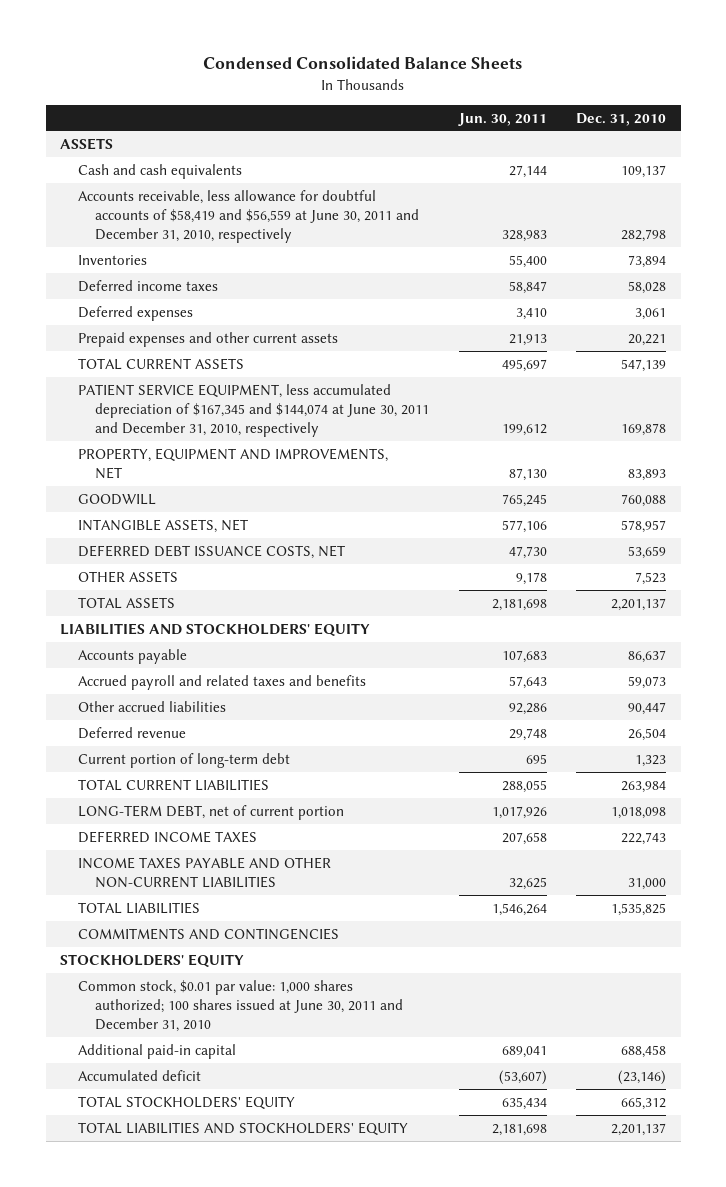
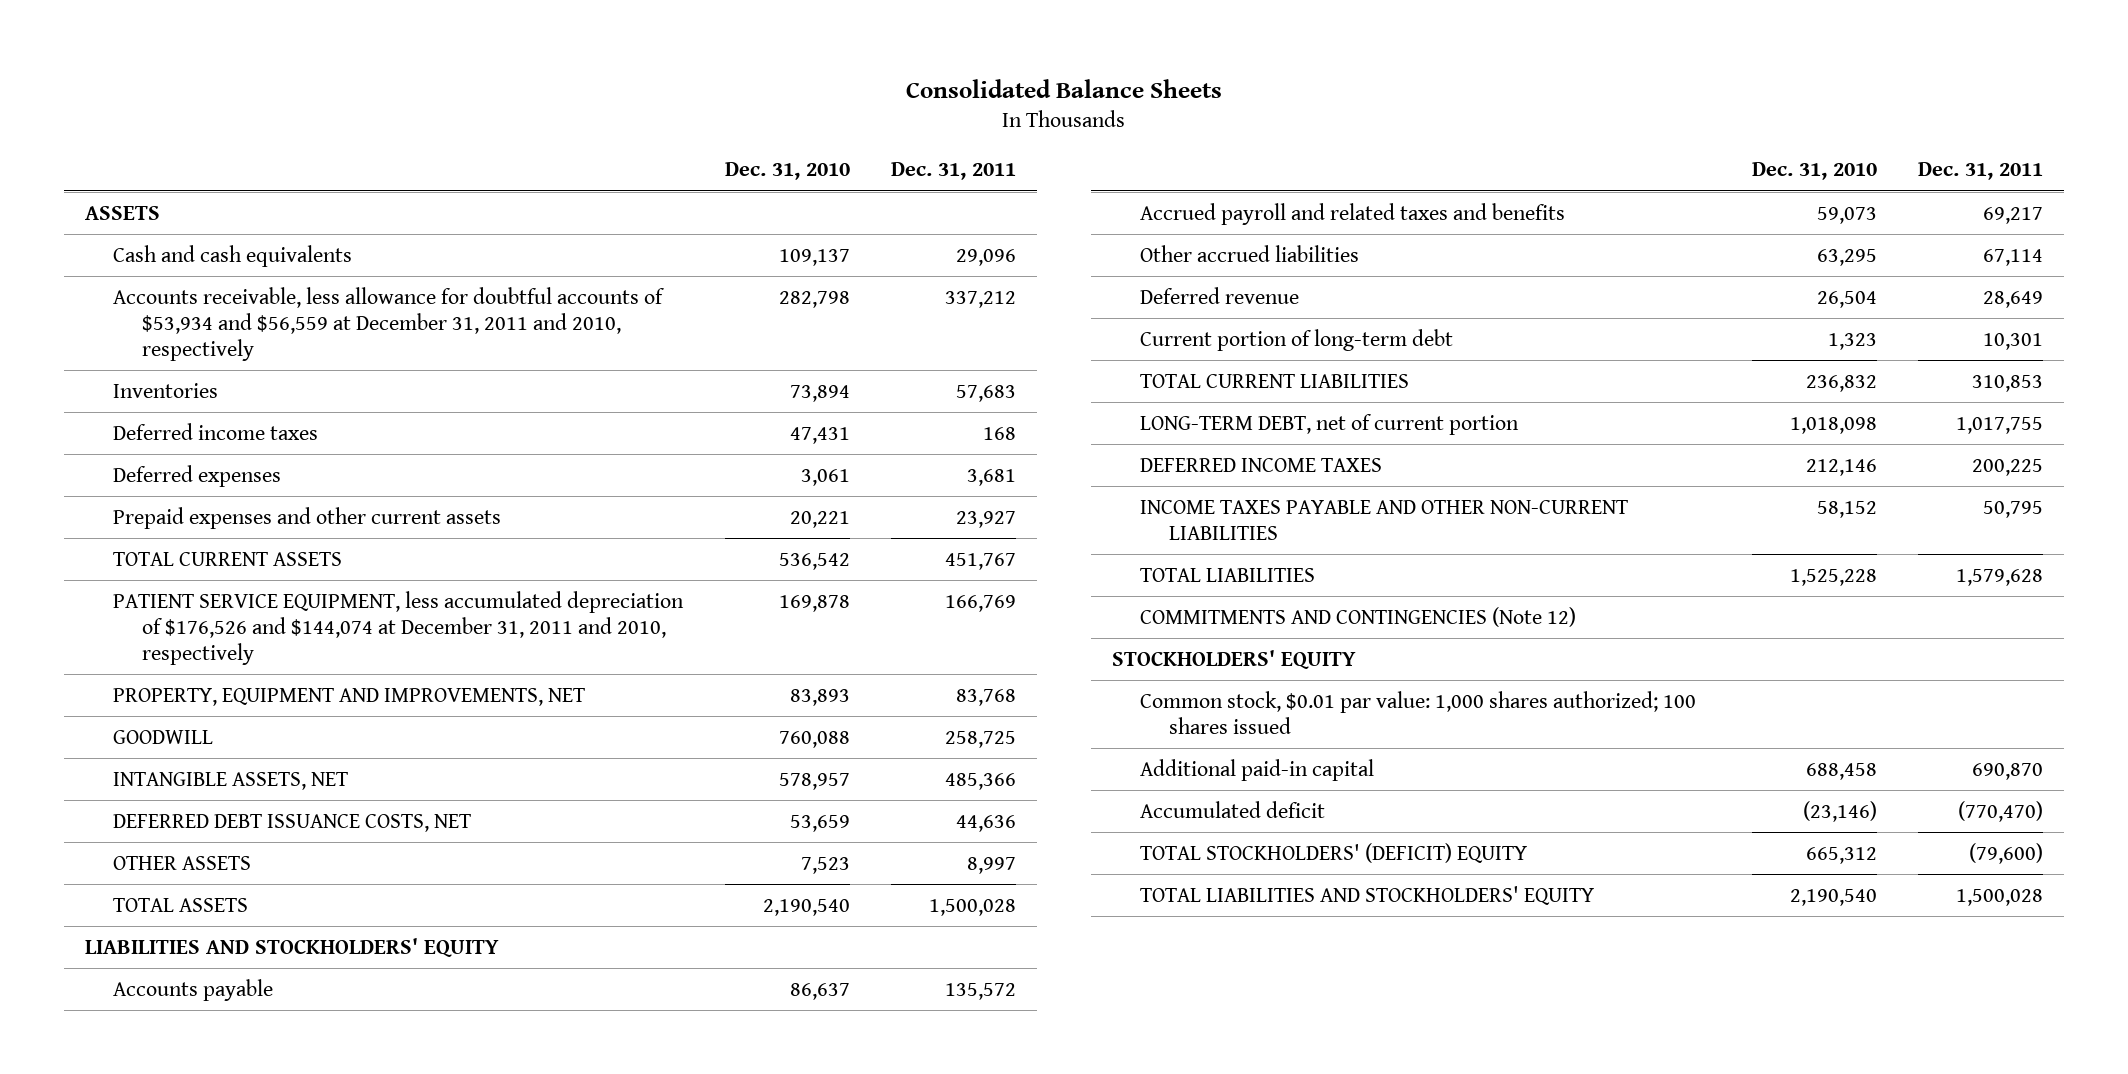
- Condensed Consolidated Balance Sheets
+ Consolidated Balance Sheets
- | Jun. 30, 2011 | Dec. 31, 2010
+ | Dec. 31, 2010 | Dec. 31, 2011
- Accounts receivable, less allowance for doubtful accounts of $58,419 and $56,559 at June 30, 2011 and December 31, 2010, respectively | 328,983 | 282,798
+ Accounts receivable, less allowance for doubtful accounts of $53,934 and $56,559 at December 31, 2011 and 2010, respectively | 282,798 | 337,212
- Deferred income taxes | 58,847 | 58,028
+ Deferred income taxes | 47,431 | 168
- TOTAL CURRENT ASSETS | 495,697 | 547,139
- PATIENT SERVICE EQUIPMENT, less accumulated depreciation of $167,345 and $144,074 at June 30, 2011 and December 31, 2010, respectively | 199,612 | 169,878
+ TOTAL CURRENT ASSETS | 536,542 | 451,767
+ PATIENT SERVICE EQUIPMENT, less accumulated depreciation of $176,526 and $144,074 at December 31, 2011 and 2010, respectively | 169,878 | 166,769
- TOTAL ASSETS | 2,181,698 | 2,201,137
+ TOTAL ASSETS | 2,190,540 | 1,500,028
- Other accrued liabilities | 92,286 | 90,447
+ Other accrued liabilities | 63,295 | 67,114
- TOTAL CURRENT LIABILITIES | 288,055 | 263,984
+ TOTAL CURRENT LIABILITIES | 236,832 | 310,853
- DEFERRED INCOME TAXES | 207,658 | 222,743
- INCOME TAXES PAYABLE AND OTHER NON-CURRENT LIABILITIES | 32,625 | 31,000
- TOTAL LIABILITIES | 1,546,264 | 1,535,825
- COMMITMENTS AND CONTINGENCIES
+ DEFERRED INCOME TAXES | 212,146 | 200,225
+ INCOME TAXES PAYABLE AND OTHER NON-CURRENT LIABILITIES | 58,152 | 50,795
+ TOTAL LIABILITIES | 1,525,228 | 1,579,628
+ COMMITMENTS AND CONTINGENCIES (Note 12)
- Common stock, $0.01 par value: 1,000 shares authorized; 100 shares issued at June 30, 2011 and December 31, 2010
+ Common stock, $0.01 par value: 1,000 shares authorized; 100 shares issued
- TOTAL STOCKHOLDERS' EQUITY | 635,434 | 665,312
- TOTAL LIABILITIES AND STOCKHOLDERS' EQUITY | 2,181,698 | 2,201,137
+ TOTAL STOCKHOLDERS' (DEFICIT) EQUITY | 665,312 | (79,600)
+ TOTAL LIABILITIES AND STOCKHOLDERS' EQUITY | 2,190,540 | 1,500,028

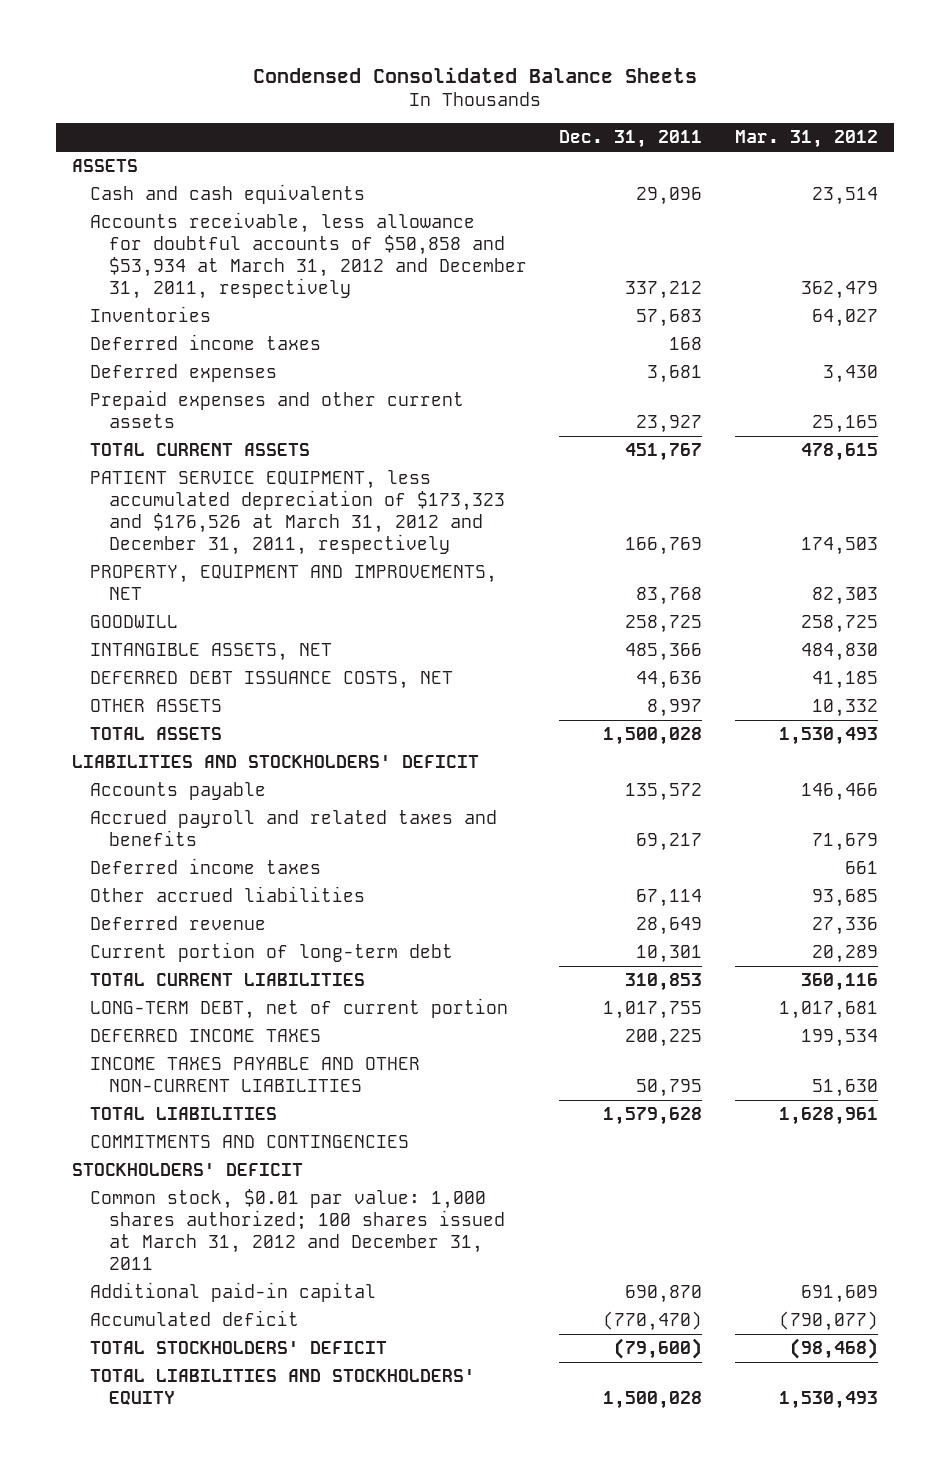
- Consolidated Balance Sheets
+ Condensed Consolidated Balance Sheets
- | Dec. 31, 2010 | Dec. 31, 2011
+ | Dec. 31, 2011 | Mar. 31, 2012
- Accounts receivable, less allowance for doubtful accounts of $53,934 and $56,559 at December 31, 2011 and 2010, respectively | 282,798 | 337,212
+ Accounts receivable, less allowance for doubtful accounts of $50,858 and $53,934 at March 31, 2012 and December 31, 2011, respectively | 337,212 | 362,479
- PATIENT SERVICE EQUIPMENT, less accumulated depreciation of $176,526 and $144,074 at December 31, 2011 and 2010, respectively | 169,878 | 166,769
+ PATIENT SERVICE EQUIPMENT, less accumulated depreciation of $173,323 and $176,526 at March 31, 2012 and December 31, 2011, respectively | 166,769 | 174,503
- LIABILITIES AND STOCKHOLDERS' EQUITY
+ LIABILITIES AND STOCKHOLDERS' DEFICIT
+ Deferred income taxes | | 661
- COMMITMENTS AND CONTINGENCIES (Note 12)
- STOCKHOLDERS' EQUITY
- Common stock, $0.01 par value: 1,000 shares authorized; 100 shares issued
+ COMMITMENTS AND CONTINGENCIES
+ STOCKHOLDERS' DEFICIT
+ Common stock, $0.01 par value: 1,000 shares authorized; 100 shares issued at March 31, 2012 and December 31, 2011
- TOTAL STOCKHOLDERS' (DEFICIT) EQUITY | 665,312 | (79,600)
+ TOTAL STOCKHOLDERS' DEFICIT | (79,600) | (98,468)

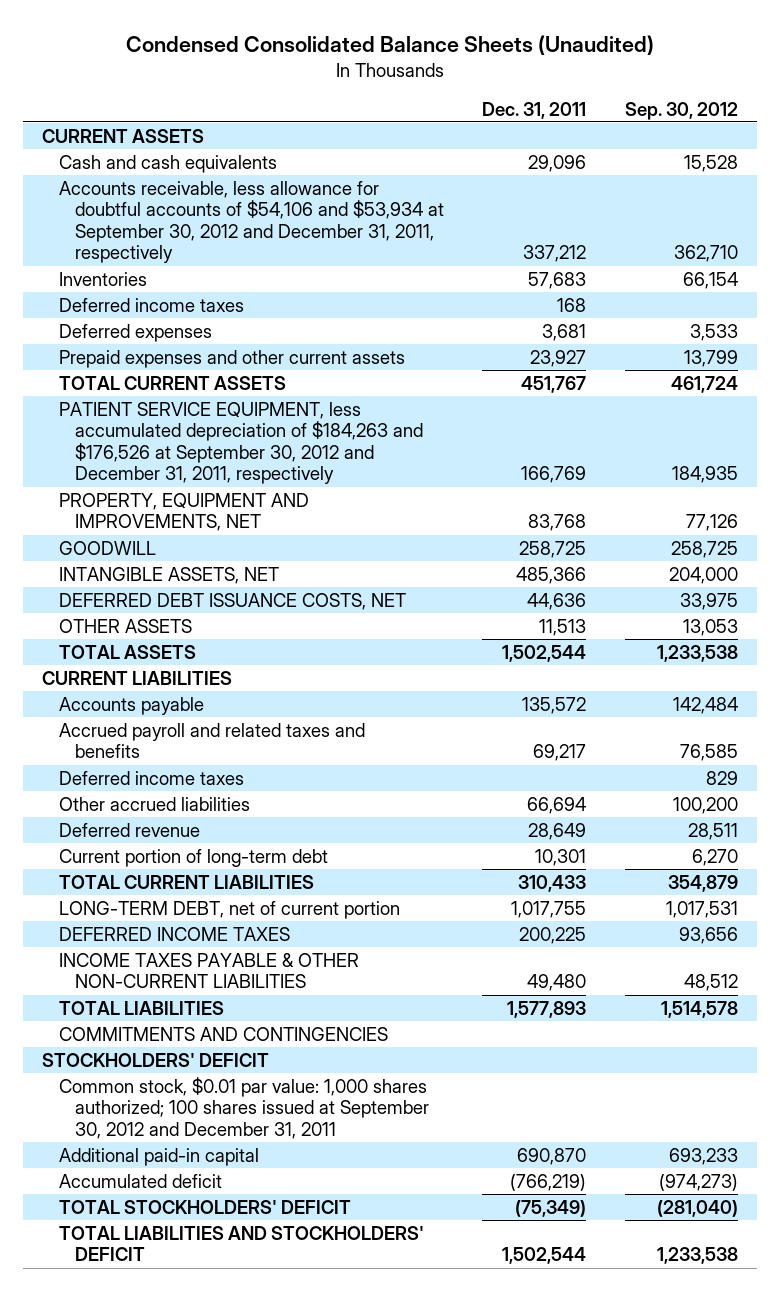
- Condensed Consolidated Balance Sheets
+ Condensed Consolidated Balance Sheets (Unaudited)
- | Dec. 31, 2011 | Mar. 31, 2012
+ | Dec. 31, 2011 | Sep. 30, 2012
- ASSETS
+ CURRENT ASSETS
- Accounts receivable, less allowance for doubtful accounts of $50,858 and $53,934 at March 31, 2012 and December 31, 2011, respectively | 337,212 | 362,479
+ Accounts receivable, less allowance for doubtful accounts of $54,106 and $53,934 at September 30, 2012 and December 31, 2011, respectively | 337,212 | 362,710
- PATIENT SERVICE EQUIPMENT, less accumulated depreciation of $173,323 and $176,526 at March 31, 2012 and December 31, 2011, respectively | 166,769 | 174,503
+ PATIENT SERVICE EQUIPMENT, less accumulated depreciation of $184,263 and $176,526 at September 30, 2012 and December 31, 2011, respectively | 166,769 | 184,935
- OTHER ASSETS | 8,997 | 10,332
- TOTAL ASSETS | 1,500,028 | 1,530,493
- LIABILITIES AND STOCKHOLDERS' DEFICIT
+ OTHER ASSETS | 11,513 | 13,053
+ TOTAL ASSETS | 1,502,544 | 1,233,538
+ CURRENT LIABILITIES
- Other accrued liabilities | 67,114 | 93,685
+ Other accrued liabilities | 66,694 | 100,200
- TOTAL CURRENT LIABILITIES | 310,853 | 360,116
+ TOTAL CURRENT LIABILITIES | 310,433 | 354,879
- INCOME TAXES PAYABLE AND OTHER NON-CURRENT LIABILITIES | 50,795 | 51,630
- TOTAL LIABILITIES | 1,579,628 | 1,628,961
+ INCOME TAXES PAYABLE & OTHER NON-CURRENT LIABILITIES | 49,480 | 48,512
+ TOTAL LIABILITIES | 1,577,893 | 1,514,578
- Common stock, $0.01 par value: 1,000 shares authorized; 100 shares issued at March 31, 2012 and December 31, 2011
+ Common stock, $0.01 par value: 1,000 shares authorized; 100 shares issued at September 30, 2012 and December 31, 2011
- Accumulated deficit | (770,470) | (790,077)
- TOTAL STOCKHOLDERS' DEFICIT | (79,600) | (98,468)
- TOTAL LIABILITIES AND STOCKHOLDERS' EQUITY | 1,500,028 | 1,530,493
+ Accumulated deficit | (766,219) | (974,273)
+ TOTAL STOCKHOLDERS' DEFICIT | (75,349) | (281,040)
+ TOTAL LIABILITIES AND STOCKHOLDERS' DEFICIT | 1,502,544 | 1,233,538

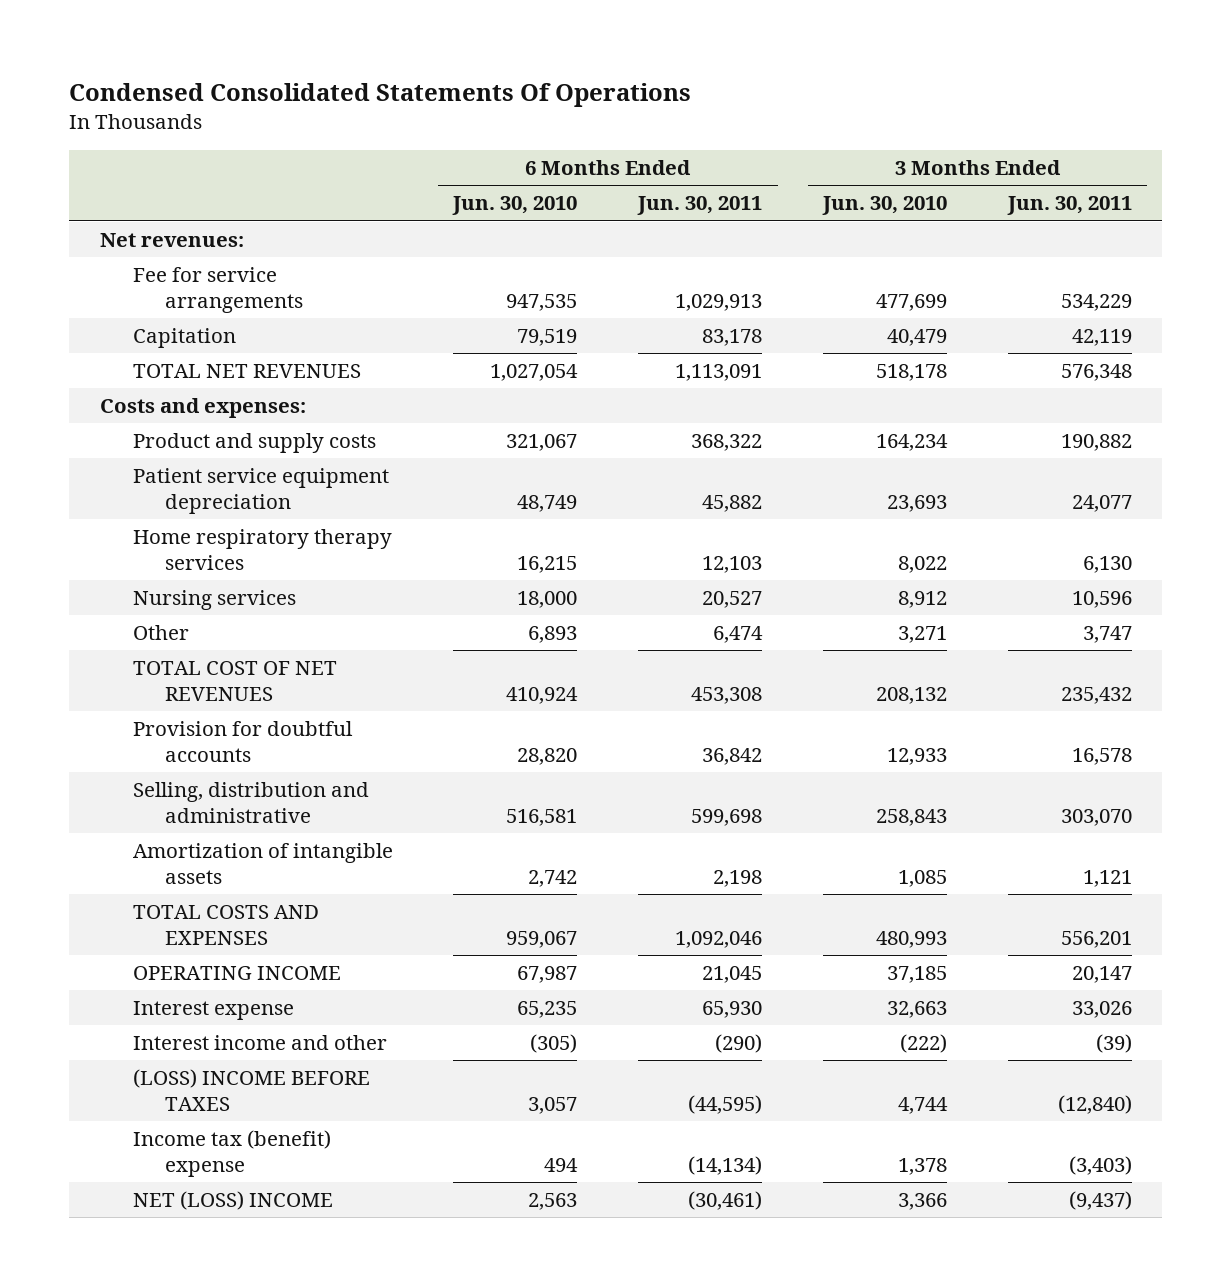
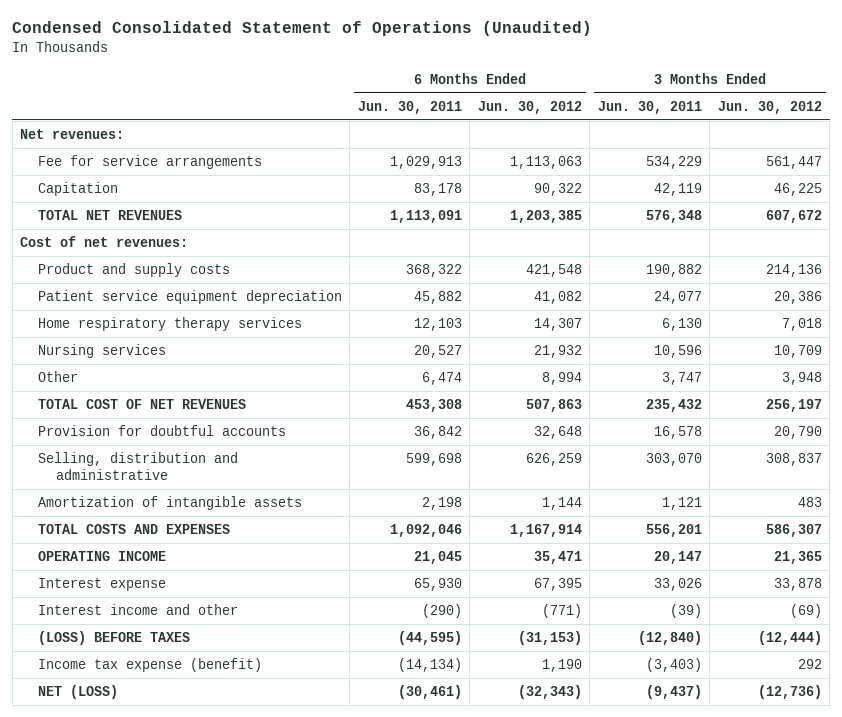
- Condensed Consolidated Statements Of Operations
+ Condensed Consolidated Statement of Operations (Unaudited)
- | 6 Months Ended Jun. 30, 2010 | 6 Months Ended Jun. 30, 2011 | 3 Months Ended Jun. 30, 2010 | 3 Months Ended Jun. 30, 2011
+ | 6 Months Ended Jun. 30, 2011 | 6 Months Ended Jun. 30, 2012 | 3 Months Ended Jun. 30, 2011 | 3 Months Ended Jun. 30, 2012
- Costs and expenses:
+ Cost of net revenues:
- (LOSS) INCOME BEFORE TAXES | 3,057 | (44,595) | 4,744 | (12,840)
- Income tax (benefit) expense | 494 | (14,134) | 1,378 | (3,403)
- NET (LOSS) INCOME | 2,563 | (30,461) | 3,366 | (9,437)
+ (LOSS) BEFORE TAXES | (44,595) | (31,153) | (12,840) | (12,444)
+ Income tax expense (benefit) | (14,134) | 1,190 | (3,403) | 292
+ NET (LOSS) | (30,461) | (32,343) | (9,437) | (12,736)

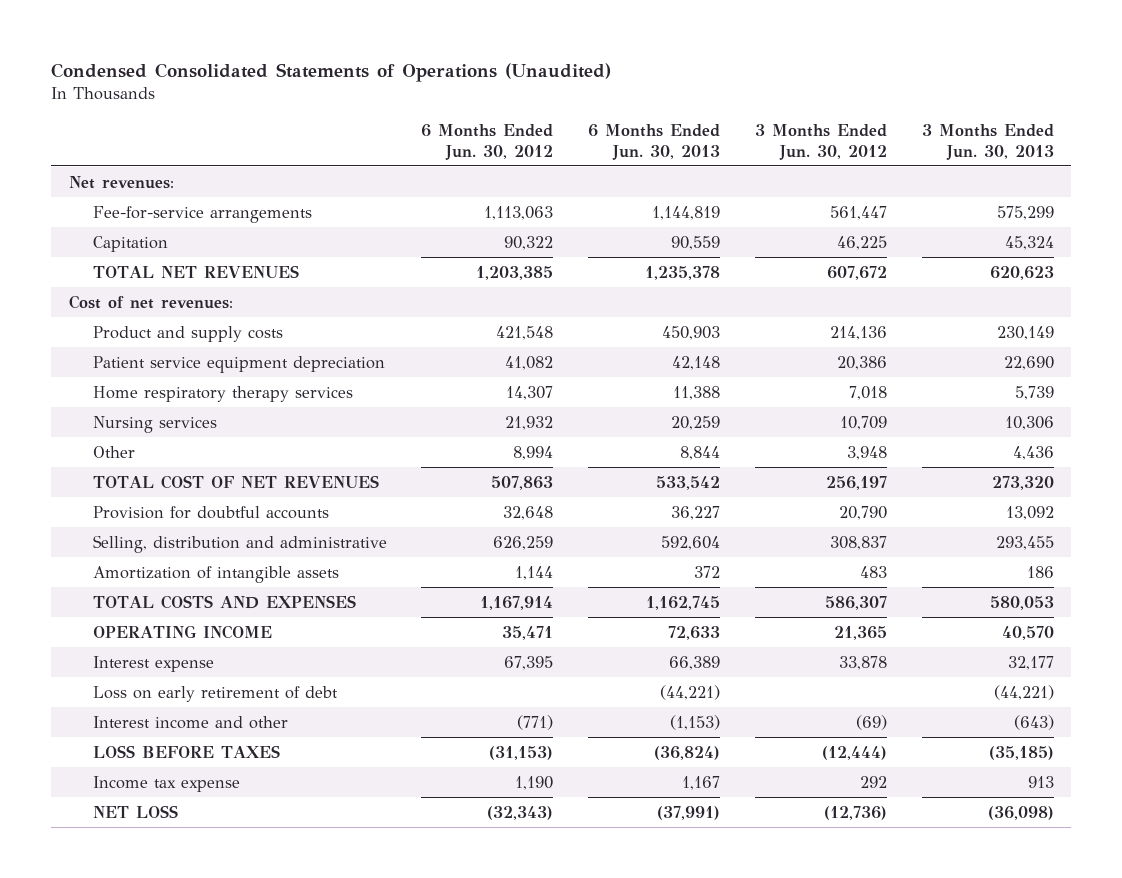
- Condensed Consolidated Statement of Operations (Unaudited)
+ Condensed Consolidated Statements of Operations (Unaudited)
- | 6 Months Ended Jun. 30, 2011 | 6 Months Ended Jun. 30, 2012 | 3 Months Ended Jun. 30, 2011 | 3 Months Ended Jun. 30, 2012
+ | 6 Months Ended Jun. 30, 2012 | 6 Months Ended Jun. 30, 2013 | 3 Months Ended Jun. 30, 2012 | 3 Months Ended Jun. 30, 2013
- Fee for service arrangements | 1,029,913 | 1,113,063 | 534,229 | 561,447
+ Fee-for-service arrangements | 1,113,063 | 1,144,819 | 561,447 | 575,299
+ Loss on early retirement of debt | | (44,221) | | (44,221)
- (LOSS) BEFORE TAXES | (44,595) | (31,153) | (12,840) | (12,444)
- Income tax expense (benefit) | (14,134) | 1,190 | (3,403) | 292
- NET (LOSS) | (30,461) | (32,343) | (9,437) | (12,736)
+ LOSS BEFORE TAXES | (31,153) | (36,824) | (12,444) | (35,185)
+ Income tax expense | 1,190 | 1,167 | 292 | 913
+ NET LOSS | (32,343) | (37,991) | (12,736) | (36,098)

